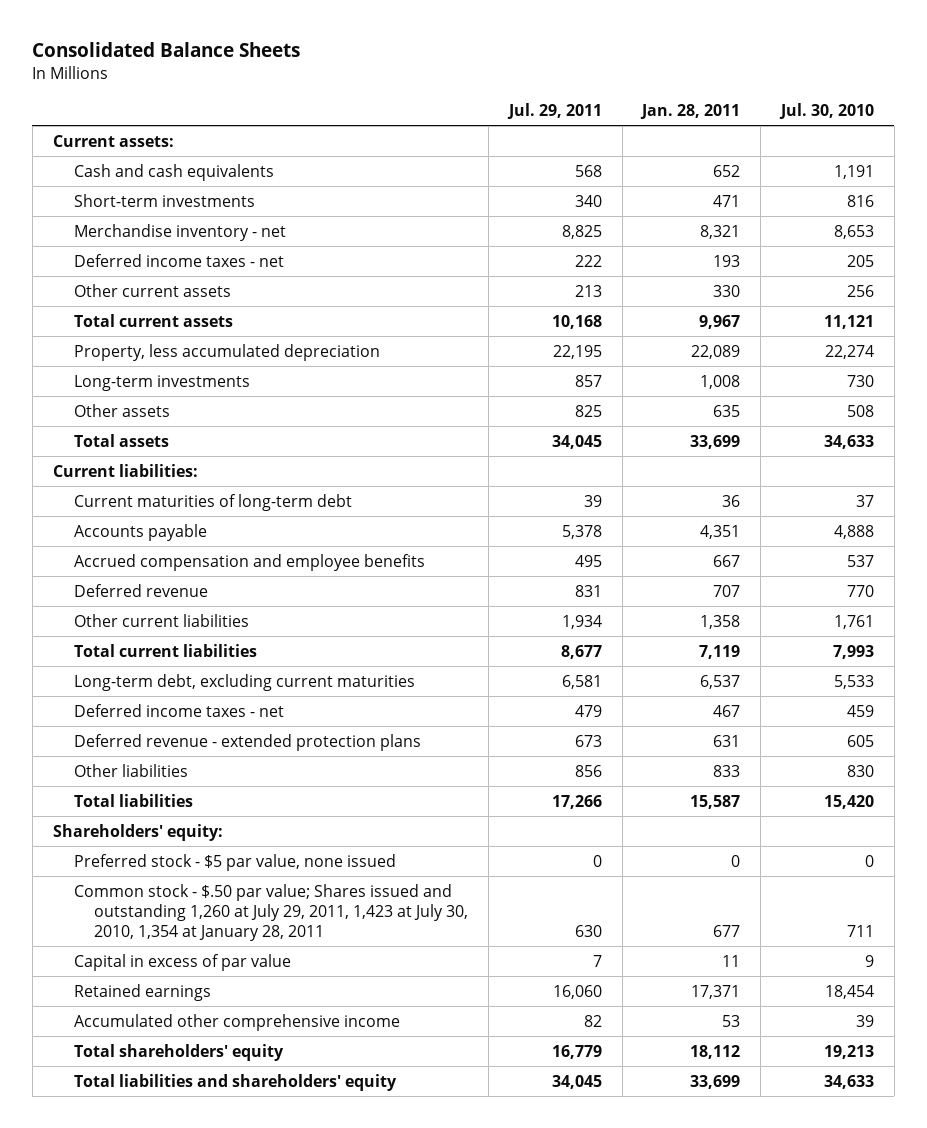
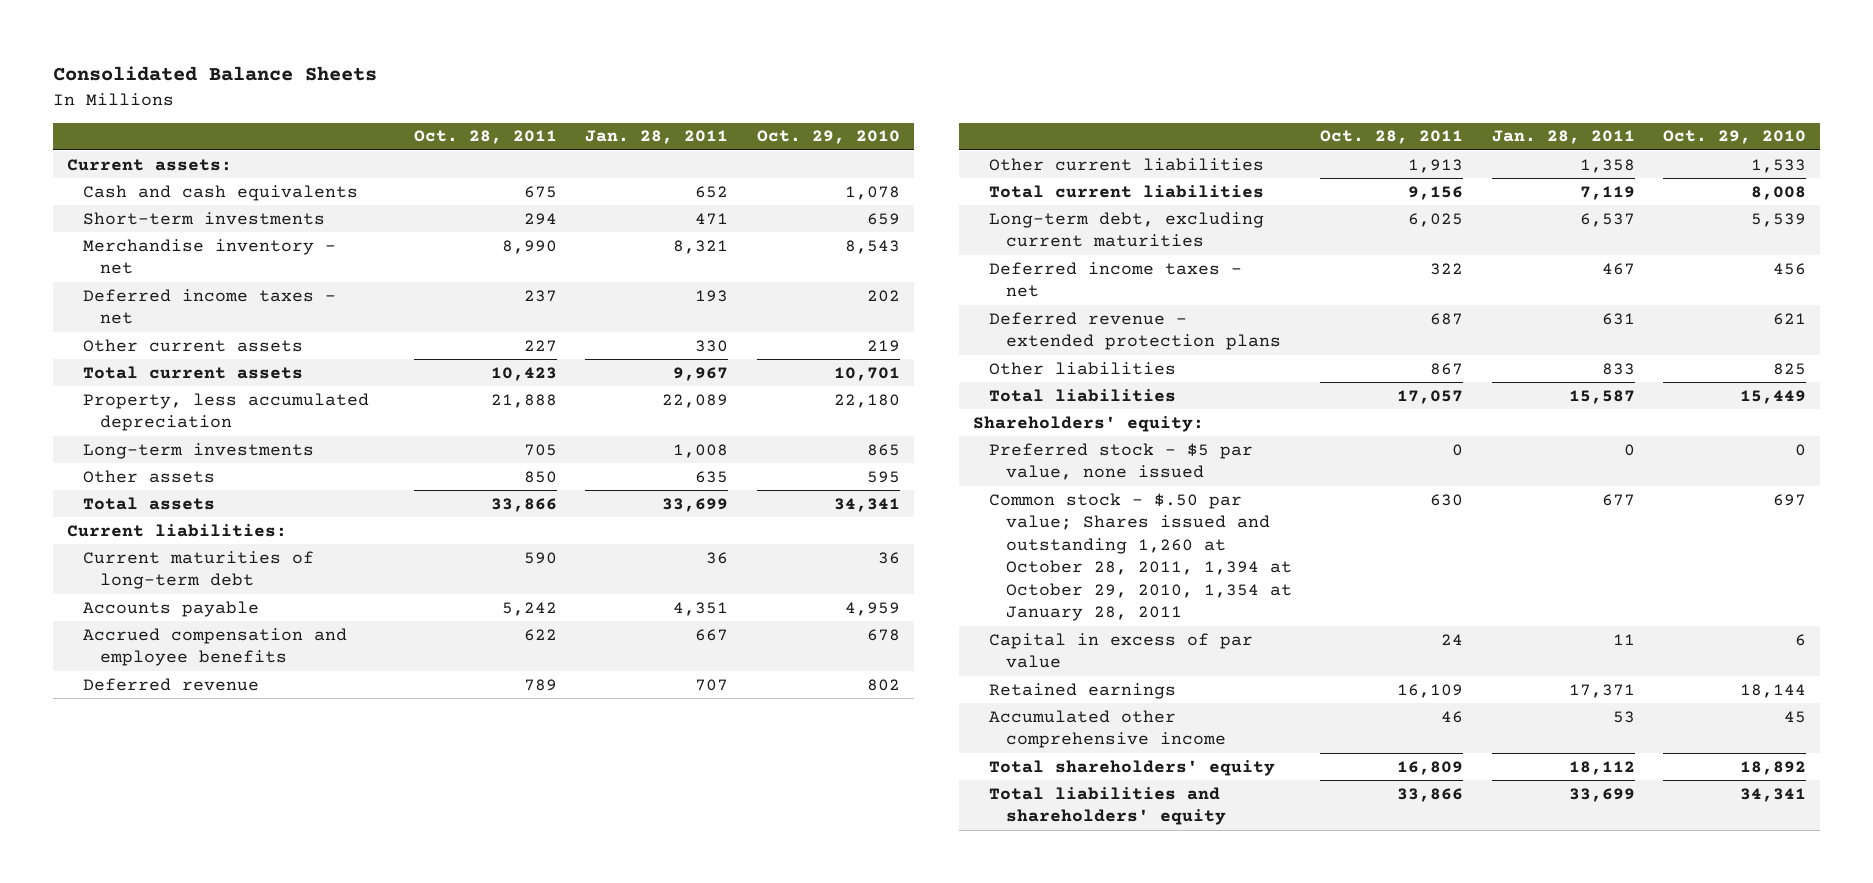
- | Jul. 29, 2011 | Jan. 28, 2011 | Jul. 30, 2010
+ | Oct. 28, 2011 | Jan. 28, 2011 | Oct. 29, 2010
- Common stock - $.50 par value; Shares issued and outstanding 1,260 at July 29, 2011, 1,423 at July 30, 2010, 1,354 at January 28, 2011 | 630 | 677 | 711
+ Common stock - $.50 par value; Shares issued and outstanding 1,260 at October 28, 2011, 1,394 at October 29, 2010, 1,354 at January 28, 2011 | 630 | 677 | 697

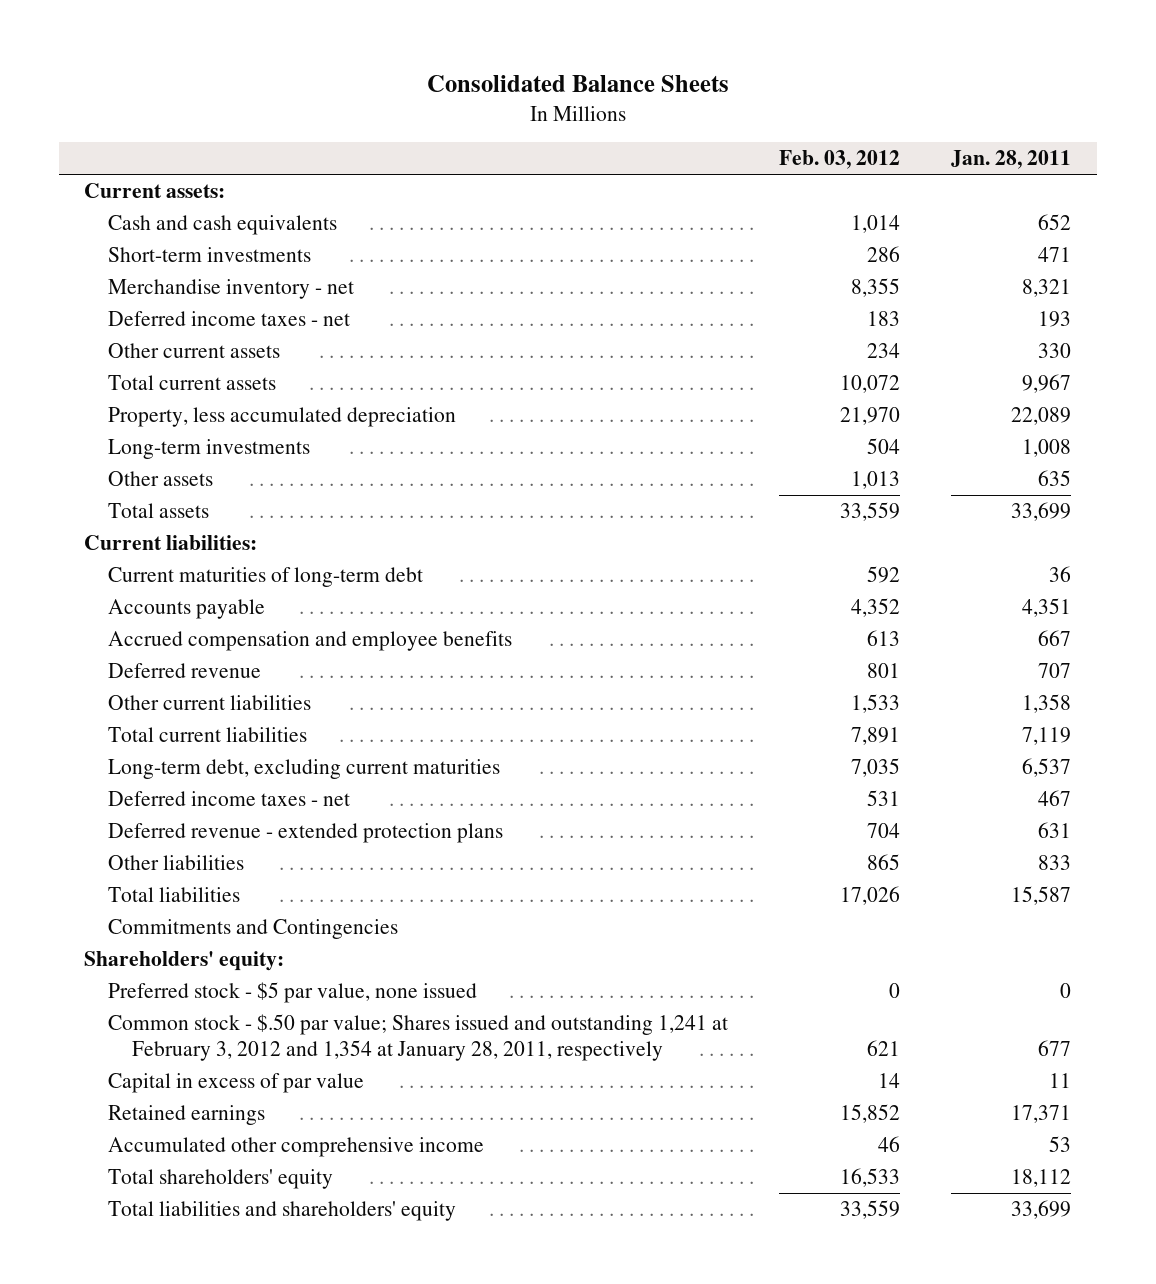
- | Oct. 28, 2011 | Jan. 28, 2011 | Oct. 29, 2010
+ | Feb. 03, 2012 | Jan. 28, 2011
+ Commitments and Contingencies
- Common stock - $.50 par value; Shares issued and outstanding 1,260 at October 28, 2011, 1,394 at October 29, 2010, 1,354 at January 28, 2011 | 630 | 677 | 697
+ Common stock - $.50 par value; Shares issued and outstanding 1,241 at February 3, 2012 and 1,354 at January 28, 2011, respectively | 621 | 677

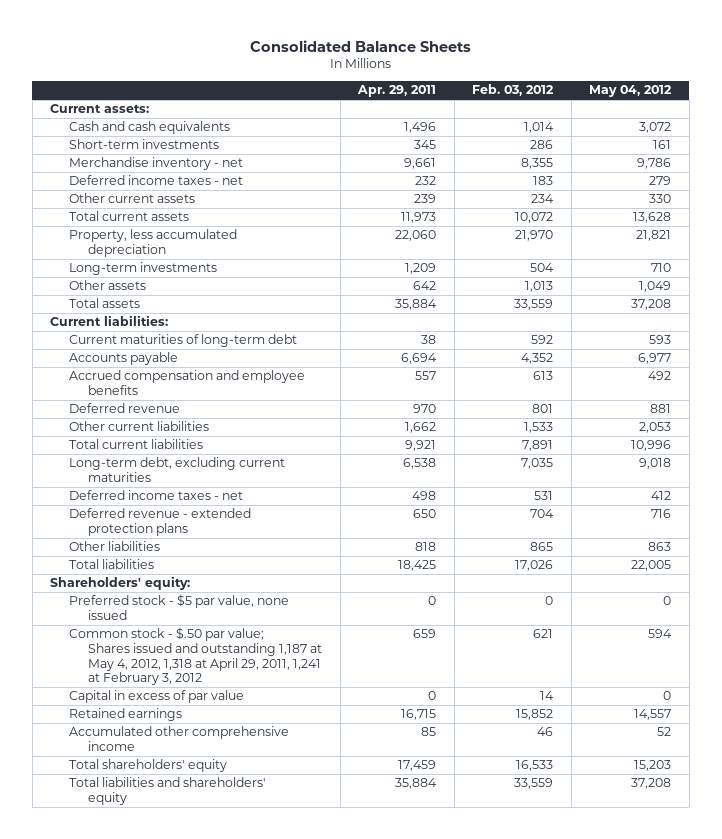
- | Feb. 03, 2012 | Jan. 28, 2011
+ | Apr. 29, 2011 | Feb. 03, 2012 | May 04, 2012
- Commitments and Contingencies
- Common stock - $.50 par value; Shares issued and outstanding 1,241 at February 3, 2012 and 1,354 at January 28, 2011, respectively | 621 | 677
+ Common stock - $.50 par value; Shares issued and outstanding 1,187 at May 4, 2012, 1,318 at April 29, 2011, 1,241 at February 3, 2012 | 659 | 621 | 594

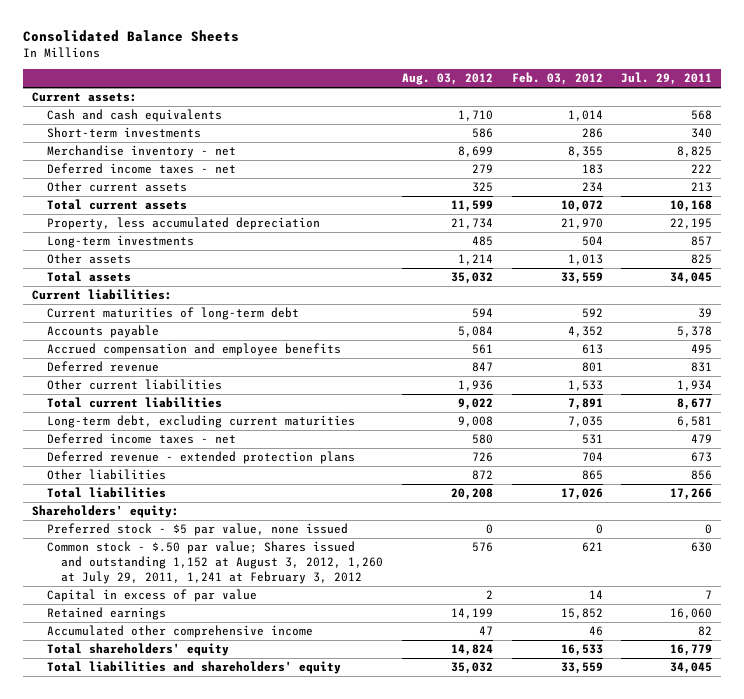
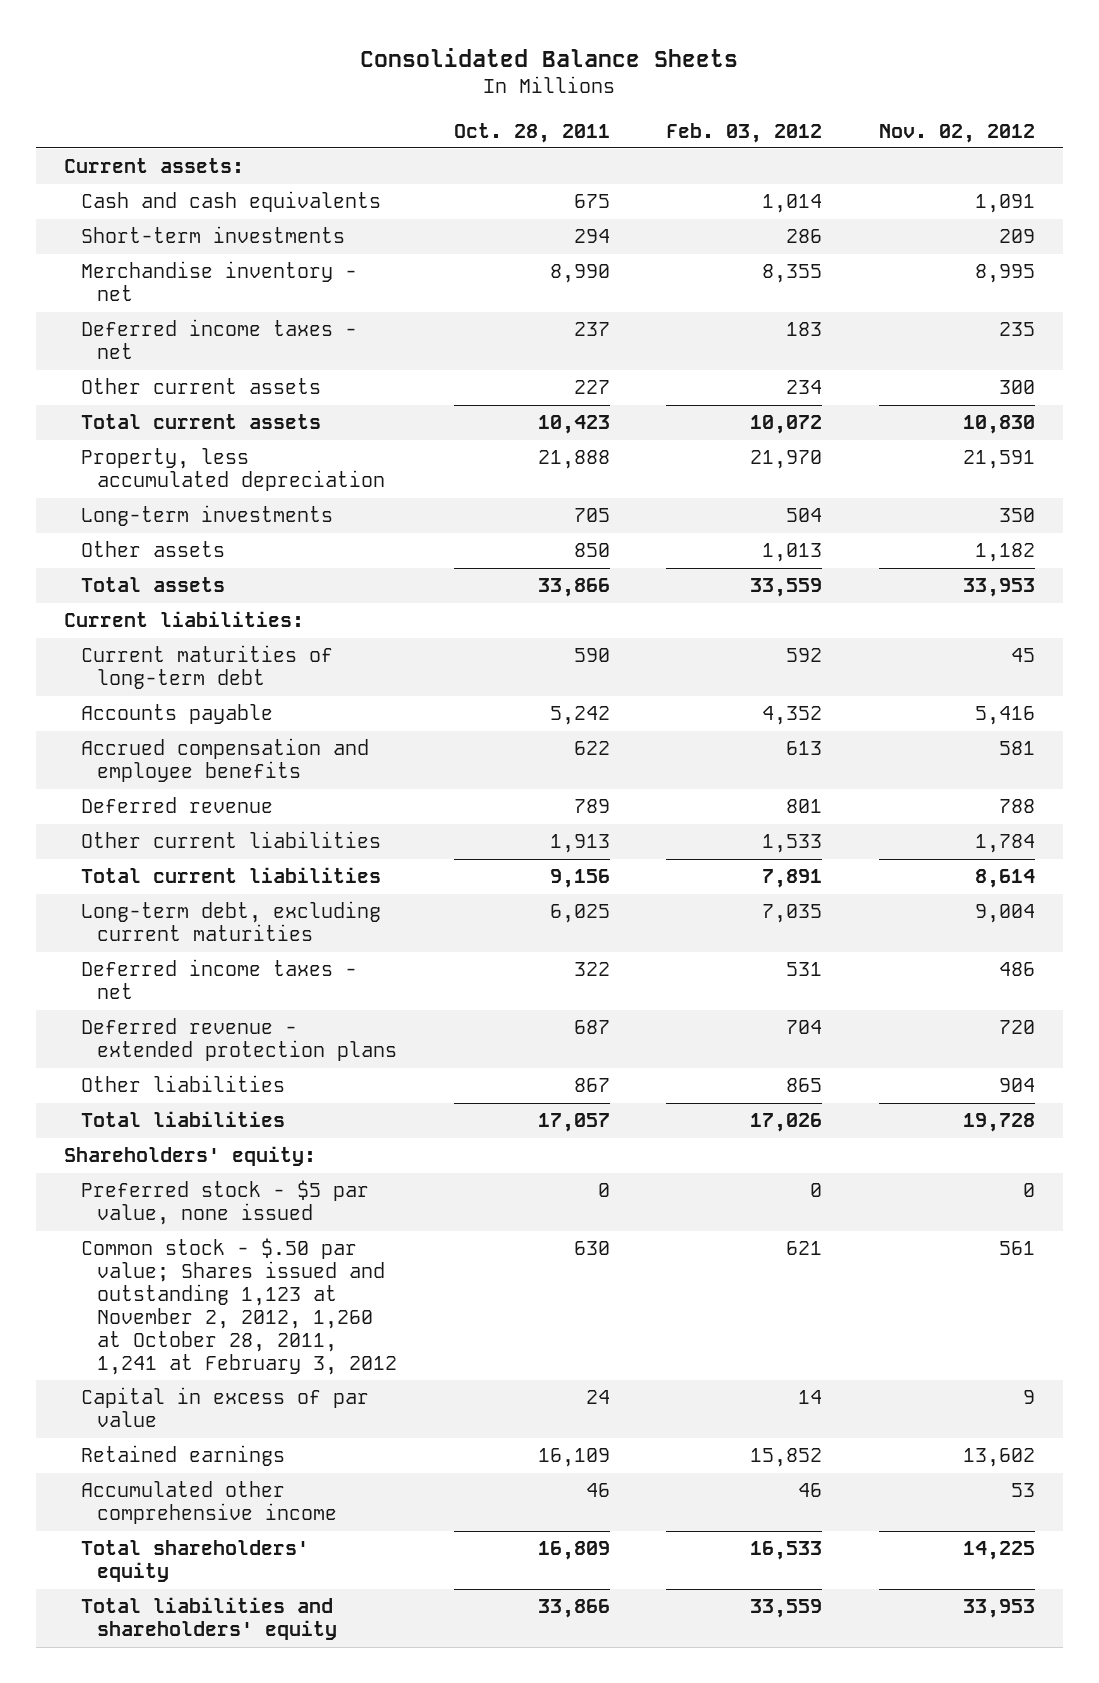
- | Aug. 03, 2012 | Feb. 03, 2012 | Jul. 29, 2011
+ | Oct. 28, 2011 | Feb. 03, 2012 | Nov. 02, 2012
- Common stock - $.50 par value; Shares issued and outstanding 1,152 at August 3, 2012, 1,260 at July 29, 2011, 1,241 at February 3, 2012 | 576 | 621 | 630
+ Common stock - $.50 par value; Shares issued and outstanding 1,123 at November 2, 2012, 1,260 at October 28, 2011, 1,241 at February 3, 2012 | 630 | 621 | 561

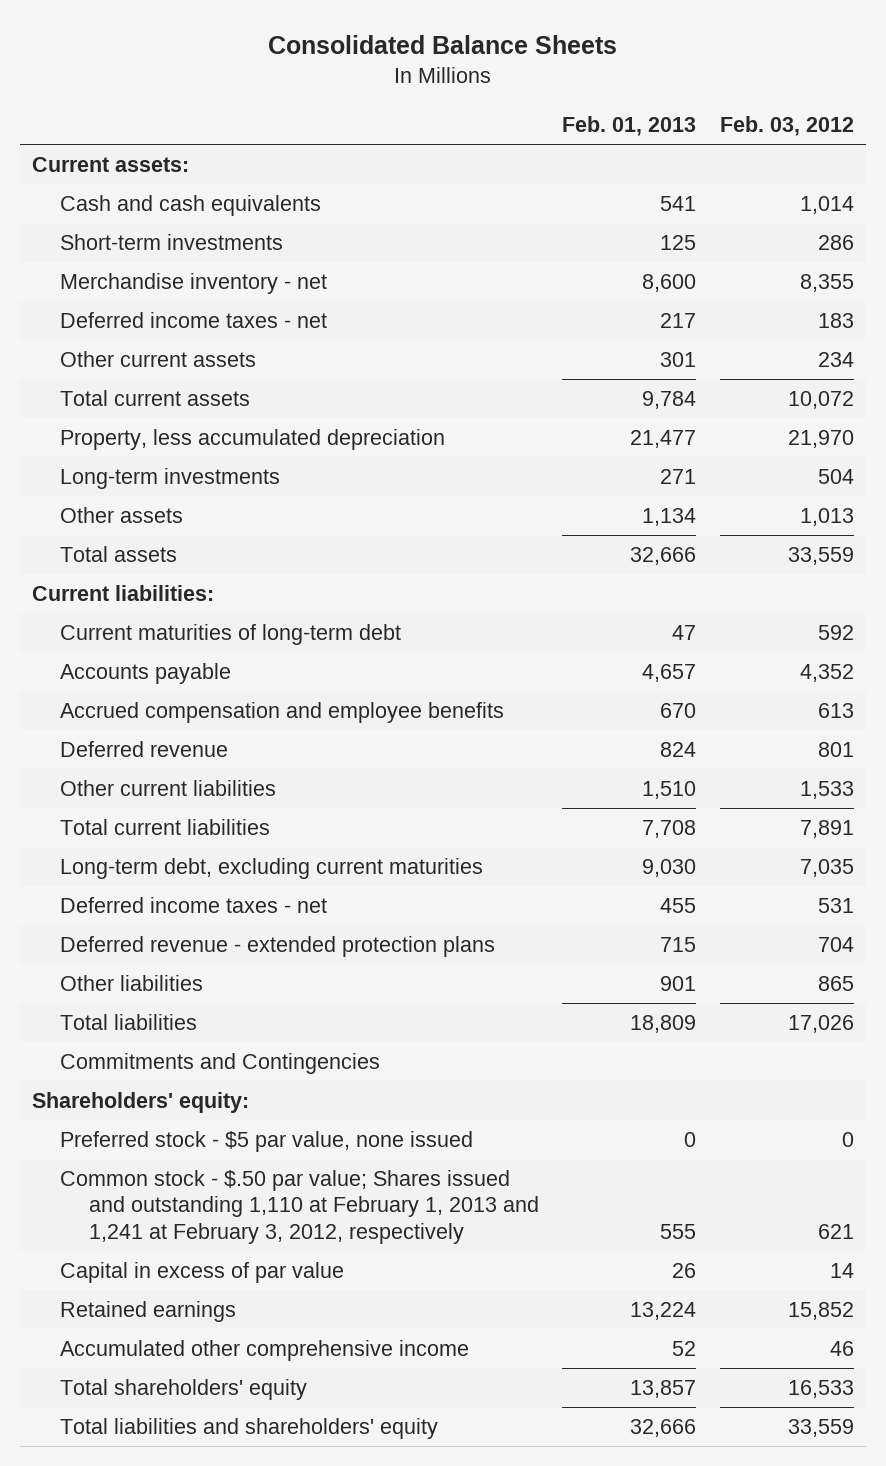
- | Oct. 28, 2011 | Feb. 03, 2012 | Nov. 02, 2012
+ | Feb. 01, 2013 | Feb. 03, 2012
+ Commitments and Contingencies
- Common stock - $.50 par value; Shares issued and outstanding 1,123 at November 2, 2012, 1,260 at October 28, 2011, 1,241 at February 3, 2012 | 630 | 621 | 561
+ Common stock - $.50 par value; Shares issued and outstanding 1,110 at February 1, 2013 and 1,241 at February 3, 2012, respectively | 555 | 621

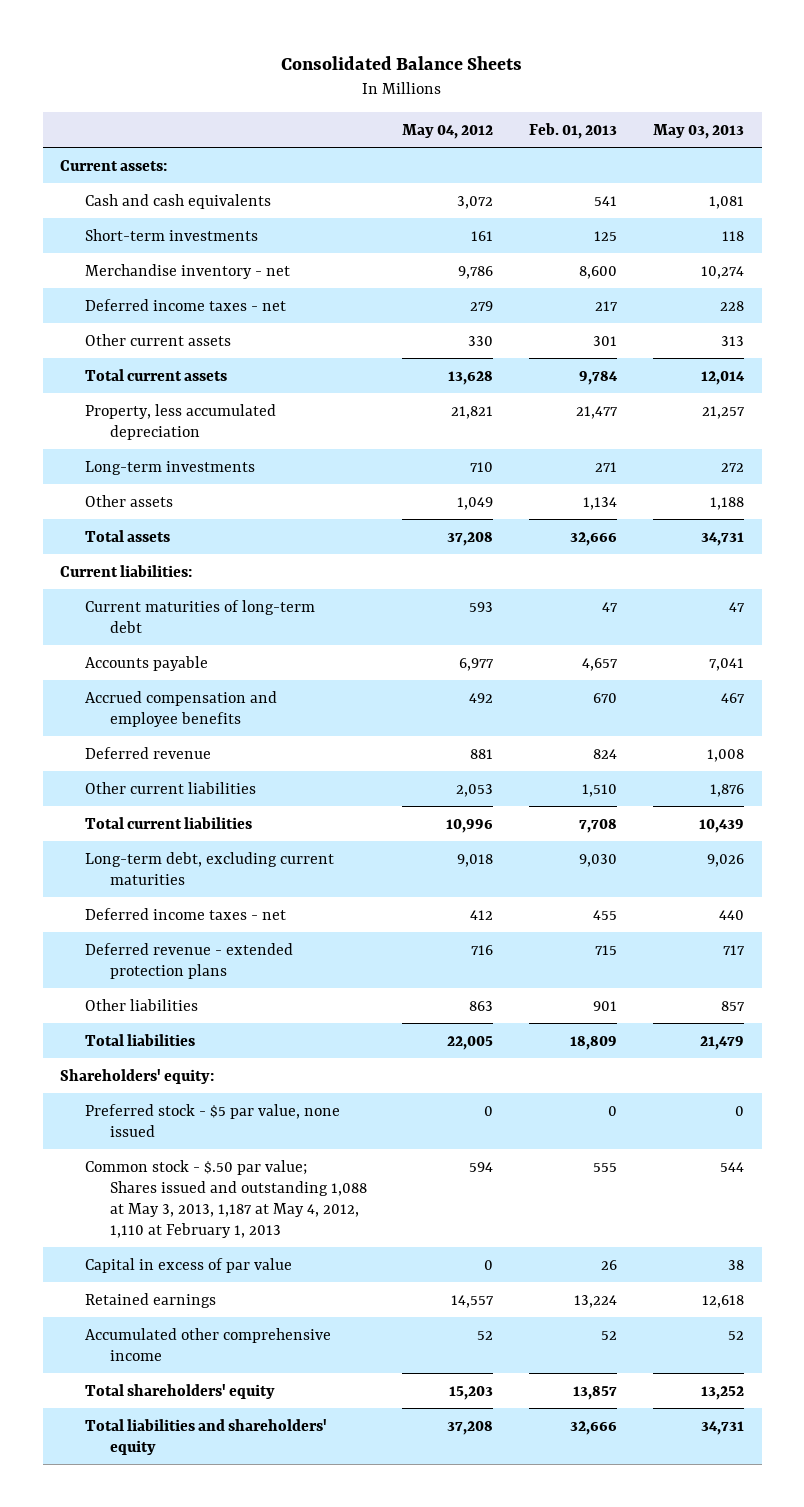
- | Feb. 01, 2013 | Feb. 03, 2012
+ | May 04, 2012 | Feb. 01, 2013 | May 03, 2013
- Commitments and Contingencies
- Common stock - $.50 par value; Shares issued and outstanding 1,110 at February 1, 2013 and 1,241 at February 3, 2012, respectively | 555 | 621
+ Common stock - $.50 par value; Shares issued and outstanding 1,088 at May 3, 2013, 1,187 at May 4, 2012, 1,110 at February 1, 2013 | 594 | 555 | 544

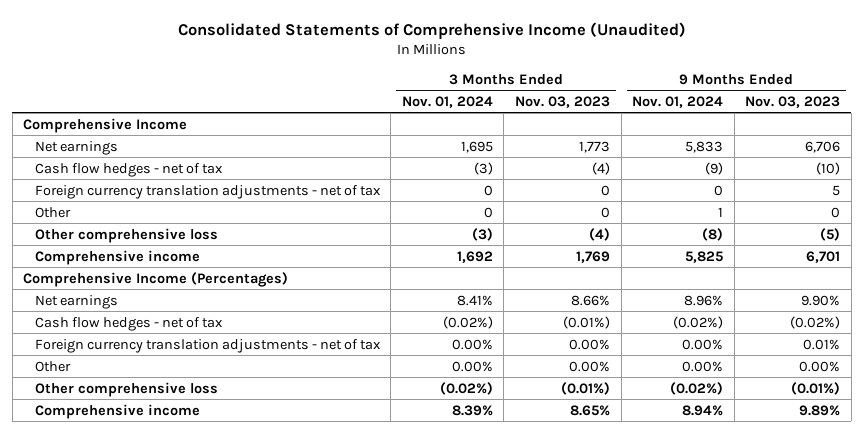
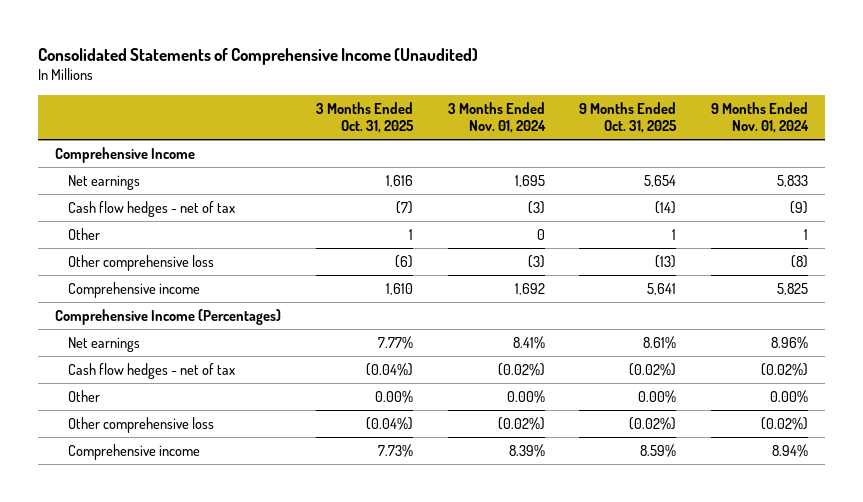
- | 3 Months Ended Nov. 01, 2024 | 3 Months Ended Nov. 03, 2023 | 9 Months Ended Nov. 01, 2024 | 9 Months Ended Nov. 03, 2023
+ | 3 Months Ended Oct. 31, 2025 | 3 Months Ended Nov. 01, 2024 | 9 Months Ended Oct. 31, 2025 | 9 Months Ended Nov. 01, 2024
- Foreign currency translation adjustments - net of tax | 0 | 0 | 0 | 5
- Foreign currency translation adjustments - net of tax | 0.00% | 0.00% | 0.00% | 0.01%

